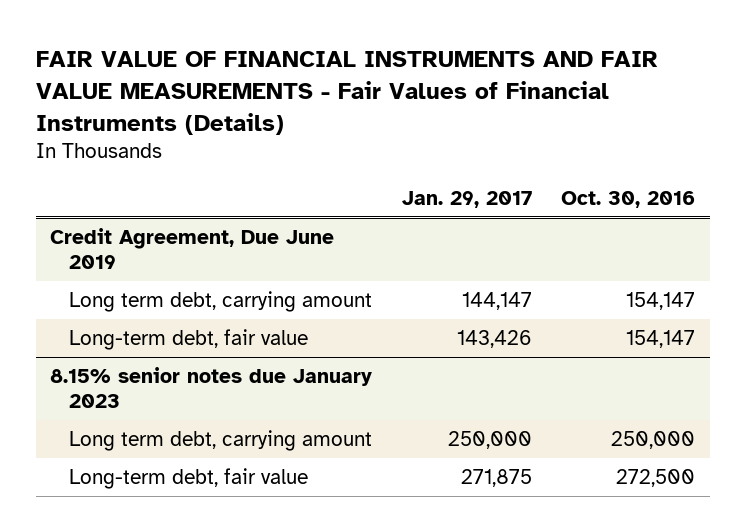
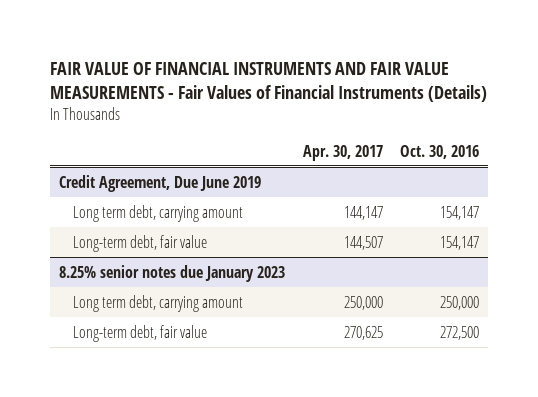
- | Jan. 29, 2017 | Oct. 30, 2016
+ | Apr. 30, 2017 | Oct. 30, 2016
- 8.15% senior notes due January 2023
+ 8.25% senior notes due January 2023

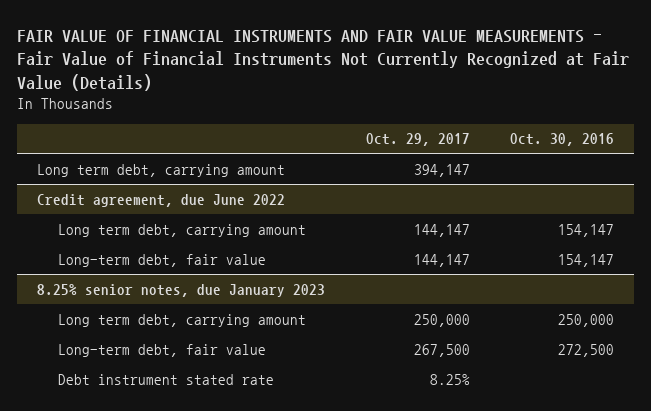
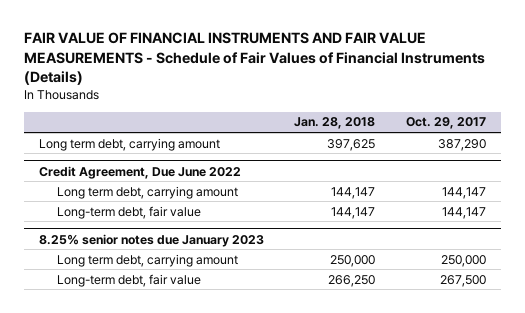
- FAIR VALUE OF FINANCIAL INSTRUMENTS AND FAIR VALUE MEASUREMENTS - Fair Value of Financial Instruments Not Currently Recognized at Fair Value (Details)
+ FAIR VALUE OF FINANCIAL INSTRUMENTS AND FAIR VALUE MEASUREMENTS - Schedule of Fair Values of Financial Instruments (Details)
- | Oct. 29, 2017 | Oct. 30, 2016
+ | Jan. 28, 2018 | Oct. 29, 2017
- Long term debt, carrying amount | 394,147 |
- Credit agreement, due June 2022
+ Long term debt, carrying amount | 397,625 | 387,290
+ Credit Agreement, Due June 2022
- 8.25% senior notes, due January 2023
+ 8.25% senior notes due January 2023
- Debt instrument stated rate | 8.25% |

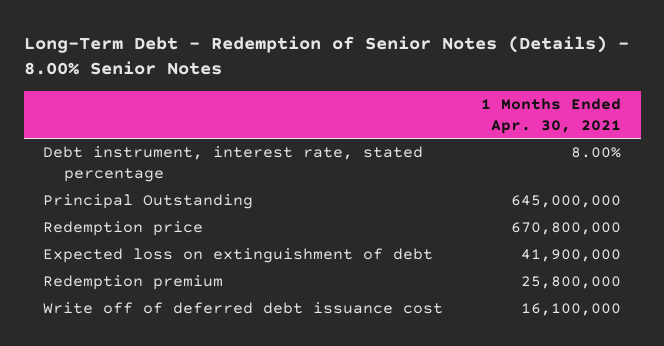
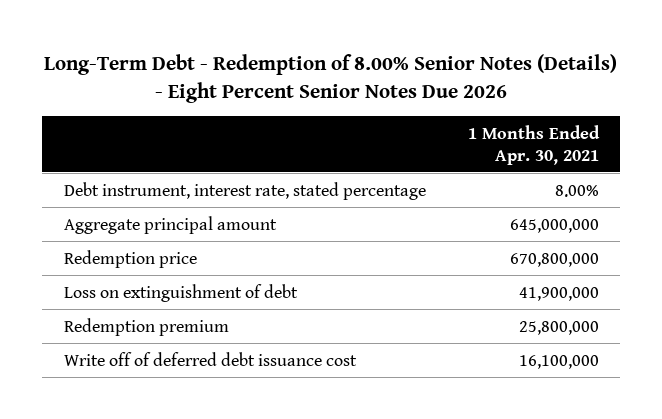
- Long-Term Debt - Redemption of Senior Notes (Details) - 8.00% Senior Notes
+ Long-Term Debt - Redemption of 8.00% Senior Notes (Details) - Eight Percent Senior Notes Due 2026
- Principal Outstanding | 645,000,000
+ Aggregate principal amount | 645,000,000
- Expected loss on extinguishment of debt | 41,900,000
+ Loss on extinguishment of debt | 41,900,000

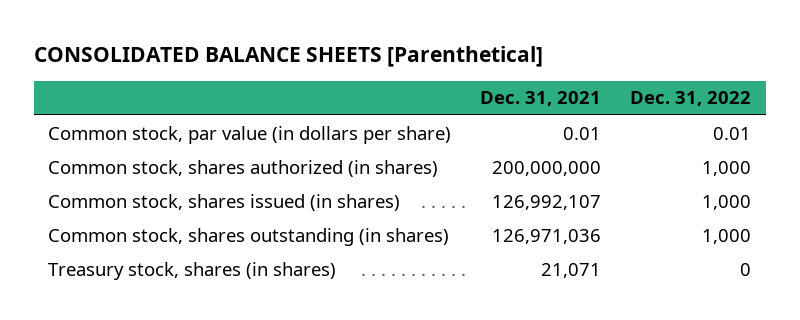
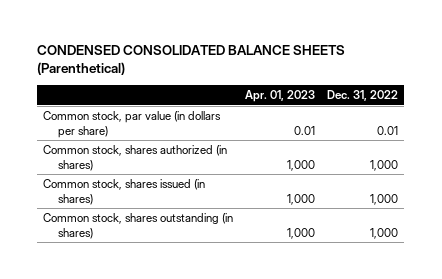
- CONSOLIDATED BALANCE SHEETS [Parenthetical]
+ CONDENSED CONSOLIDATED BALANCE SHEETS (Parenthetical)
- | Dec. 31, 2021 | Dec. 31, 2022
+ | Apr. 01, 2023 | Dec. 31, 2022
- Treasury stock, shares (in shares) | 21,071 | 0

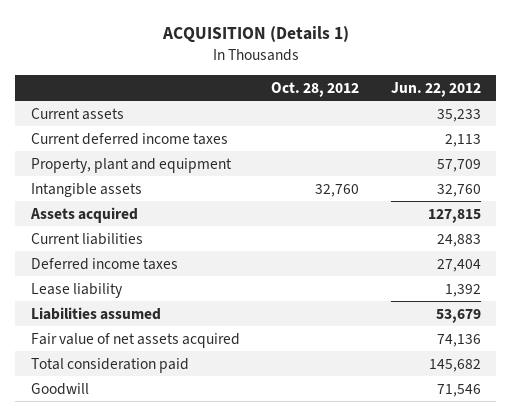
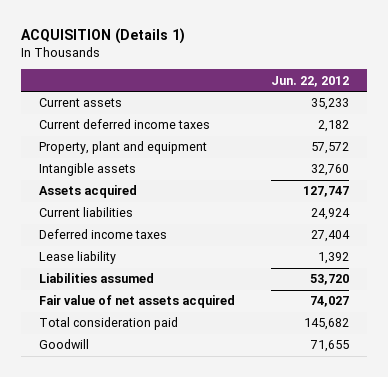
- | Oct. 28, 2012 | Jun. 22, 2012
+ | Jun. 22, 2012
- Current deferred income taxes | | 2,113
- Property, plant and equipment | | 57,709
+ Current deferred income taxes | 2,182
+ Property, plant and equipment | 57,572
- Assets acquired | | 127,815
- Current liabilities | | 24,883
+ Assets acquired | 127,747
+ Current liabilities | 24,924
- Liabilities assumed | | 53,679
- Fair value of net assets acquired | | 74,136
+ Liabilities assumed | 53,720
+ Fair value of net assets acquired | 74,027
- Goodwill | | 71,546
+ Goodwill | 71,655

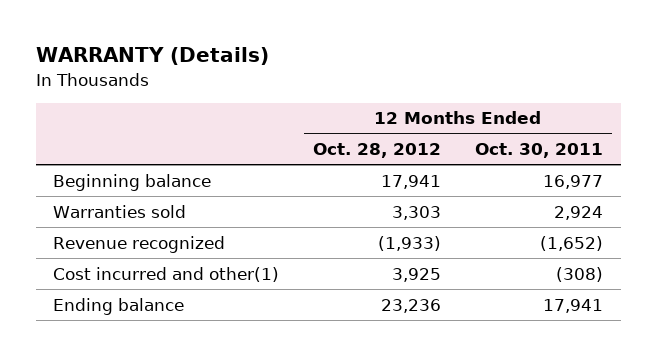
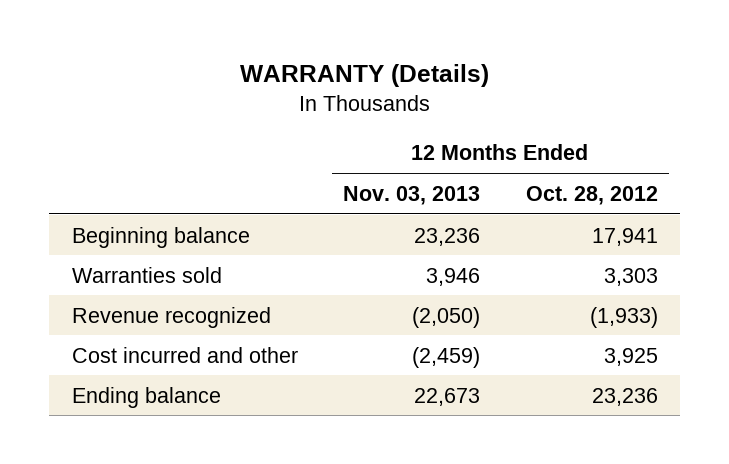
- | 12 Months Ended Oct. 28, 2012 | 12 Months Ended Oct. 30, 2011
+ | 12 Months Ended Nov. 03, 2013 | 12 Months Ended Oct. 28, 2012
- Cost incurred and other(1) | 3,925 | (308)
+ Cost incurred and other | (2,459) | 3,925

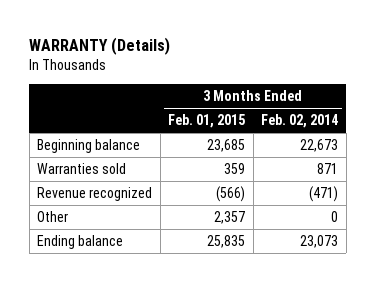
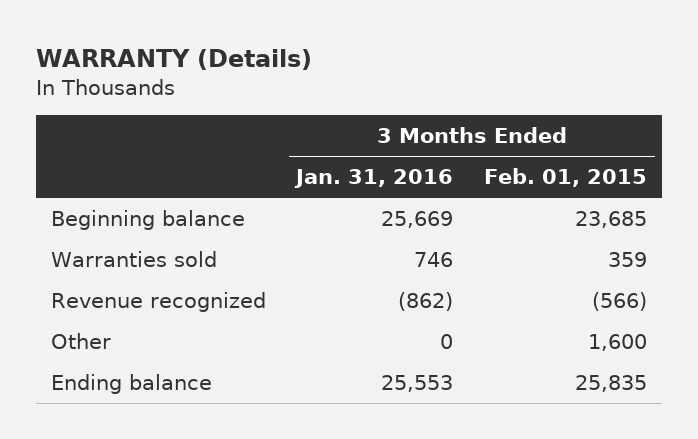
- | 3 Months Ended Feb. 01, 2015 | 3 Months Ended Feb. 02, 2014
+ | 3 Months Ended Jan. 31, 2016 | 3 Months Ended Feb. 01, 2015
- Other | 2,357 | 0
+ Other | 0 | 1,600

